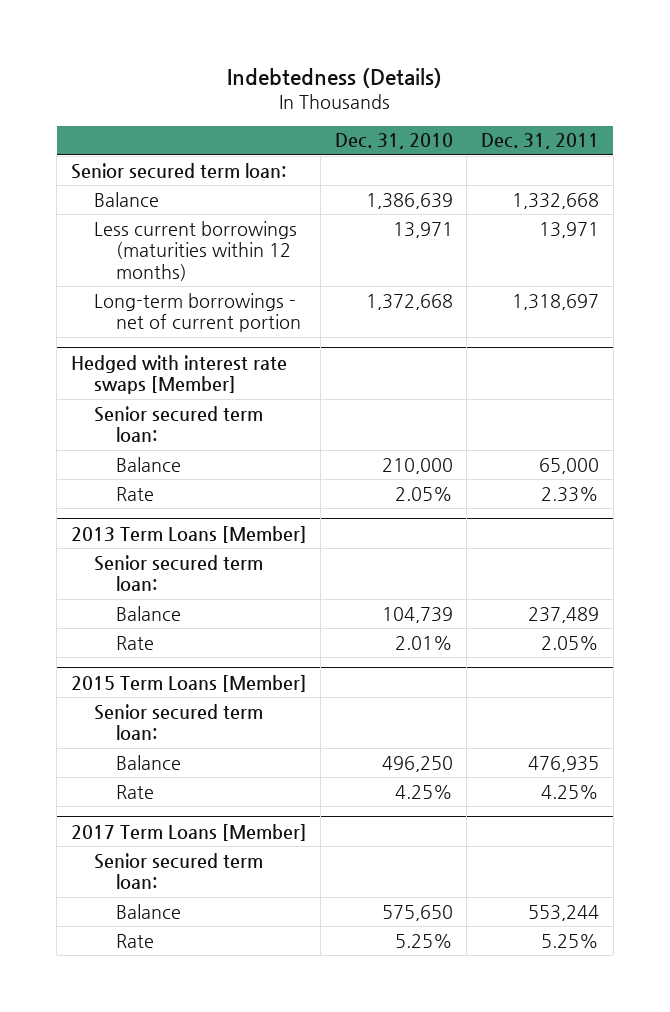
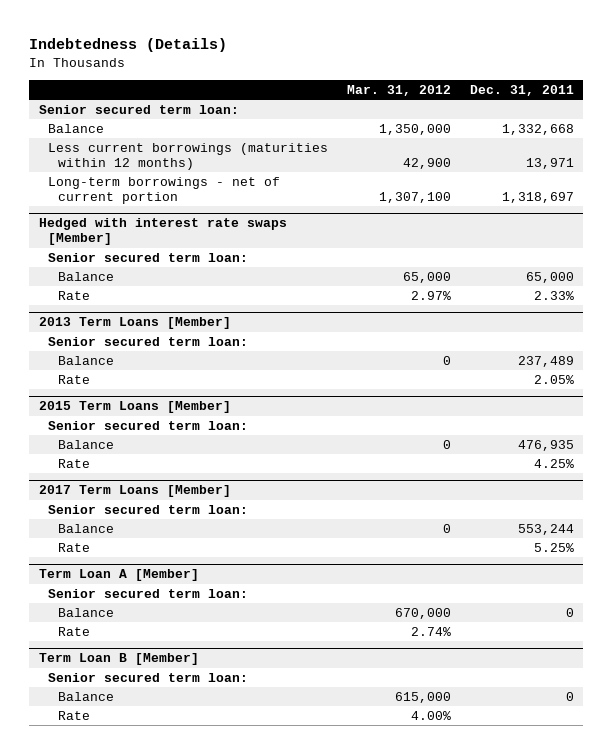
- | Dec. 31, 2010 | Dec. 31, 2011
+ | Mar. 31, 2012 | Dec. 31, 2011
+ Term Loan A [Member]
+ Senior secured term loan:
+ Balance | 670,000 | 0
+ Rate | 2.74% |
+ Term Loan B [Member]
+ Senior secured term loan:
+ Balance | 615,000 | 0
+ Rate | 4.00% |

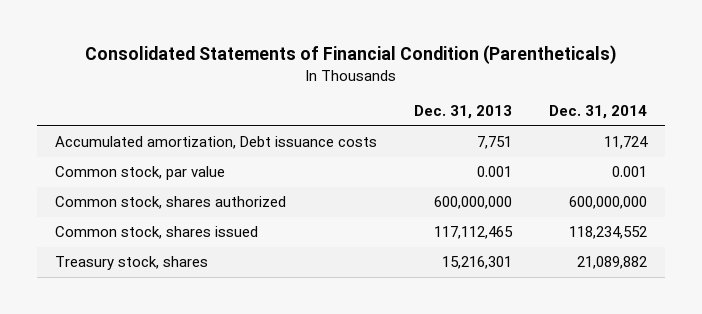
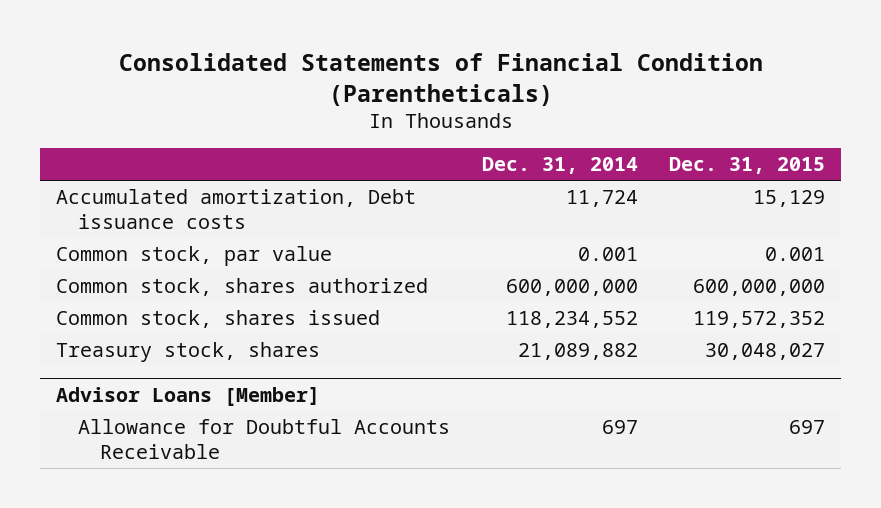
- | Dec. 31, 2013 | Dec. 31, 2014
+ | Dec. 31, 2014 | Dec. 31, 2015
+ Advisor Loans [Member]
+ Allowance for Doubtful Accounts Receivable | 697 | 697

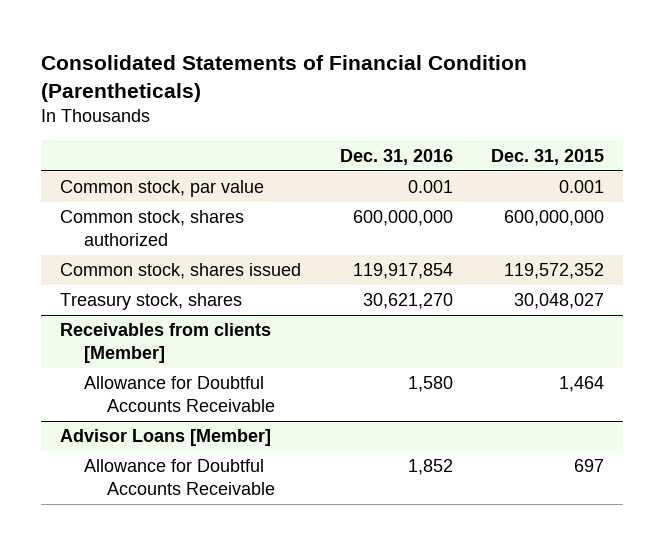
- | Dec. 31, 2014 | Dec. 31, 2015
+ | Dec. 31, 2016 | Dec. 31, 2015
- Accumulated amortization, Debt issuance costs | 11,724 | 15,129
+ Receivables from clients [Member]
+ Allowance for Doubtful Accounts Receivable | 1,580 | 1,464

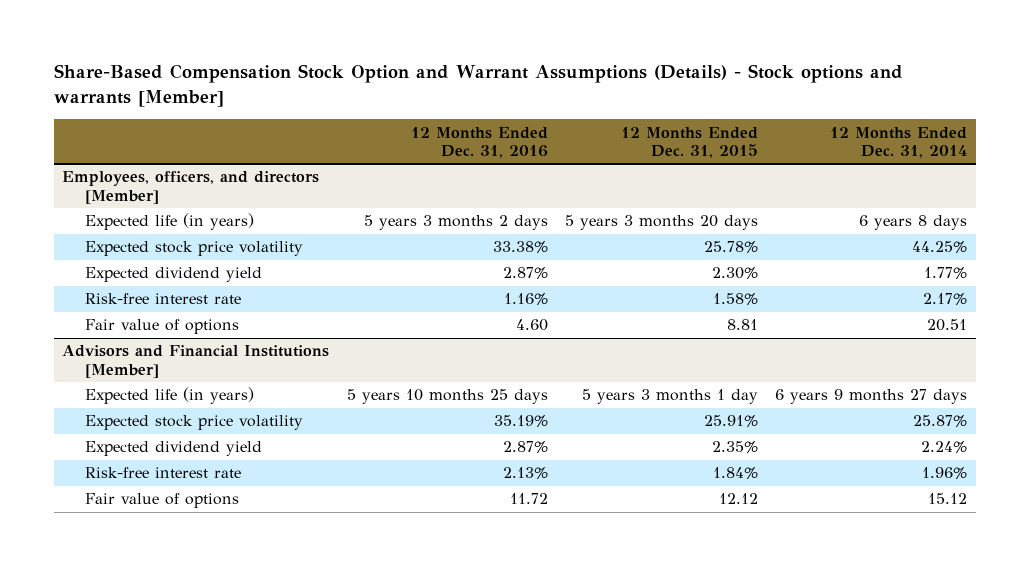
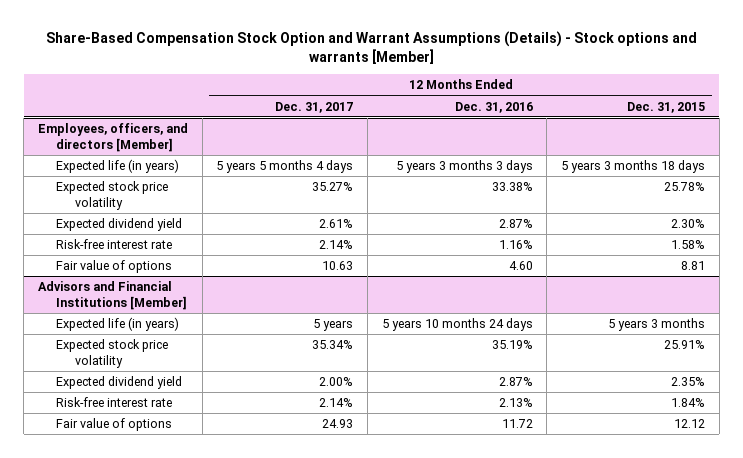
- | 12 Months Ended Dec. 31, 2016 | 12 Months Ended Dec. 31, 2015 | 12 Months Ended Dec. 31, 2014
+ | 12 Months Ended Dec. 31, 2017 | 12 Months Ended Dec. 31, 2016 | 12 Months Ended Dec. 31, 2015
@ Employees, officers, and directors [Member]
- Expected life (in years) | 5 years 3 months 2 days | 5 years 3 months 20 days | 6 years 8 days
+ Expected life (in years) | 5 years 5 months 4 days | 5 years 3 months 3 days | 5 years 3 months 18 days
@ Advisors and Financial Institutions [Member]
- Expected life (in years) | 5 years 10 months 25 days | 5 years 3 months 1 day | 6 years 9 months 27 days
+ Expected life (in years) | 5 years | 5 years 10 months 24 days | 5 years 3 months

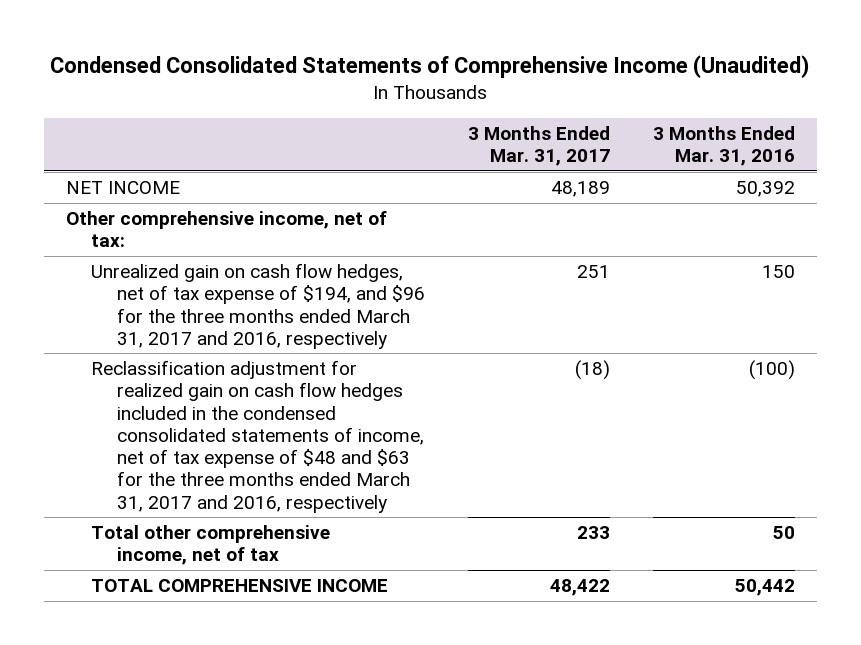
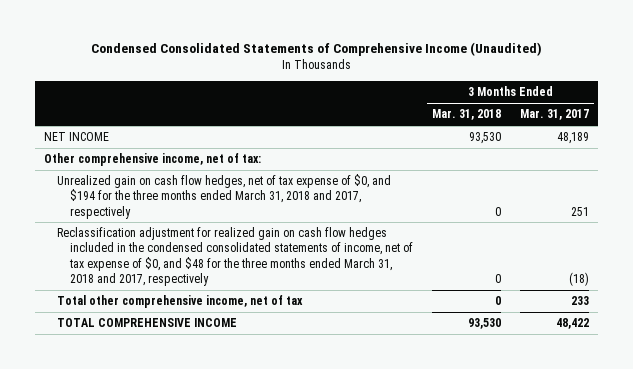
- | 3 Months Ended Mar. 31, 2017 | 3 Months Ended Mar. 31, 2016
+ | 3 Months Ended Mar. 31, 2018 | 3 Months Ended Mar. 31, 2017
- Unrealized gain on cash flow hedges, net of tax expense of $194, and $96 for the three months ended March 31, 2017 and 2016, respectively | 251 | 150
- Reclassification adjustment for realized gain on cash flow hedges included in the condensed consolidated statements of income, net of tax expense of $48 and $63 for the three months ended March 31, 2017 and 2016, respectively | (18) | (100)
+ Unrealized gain on cash flow hedges, net of tax expense of $0, and $194 for the three months ended March 31, 2018 and 2017, respectively | 0 | 251
+ Reclassification adjustment for realized gain on cash flow hedges included in the condensed consolidated statements of income, net of tax expense of $0, and $48 for the three months ended March 31, 2018 and 2017, respectively | 0 | (18)

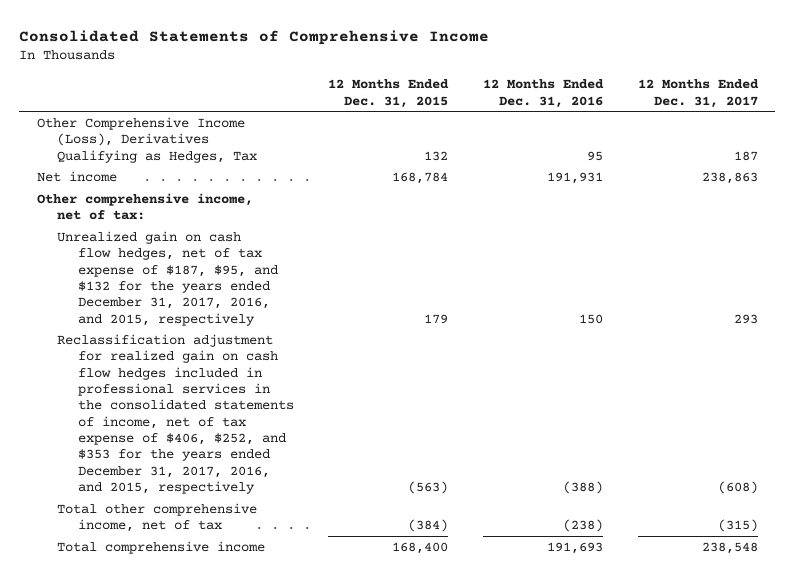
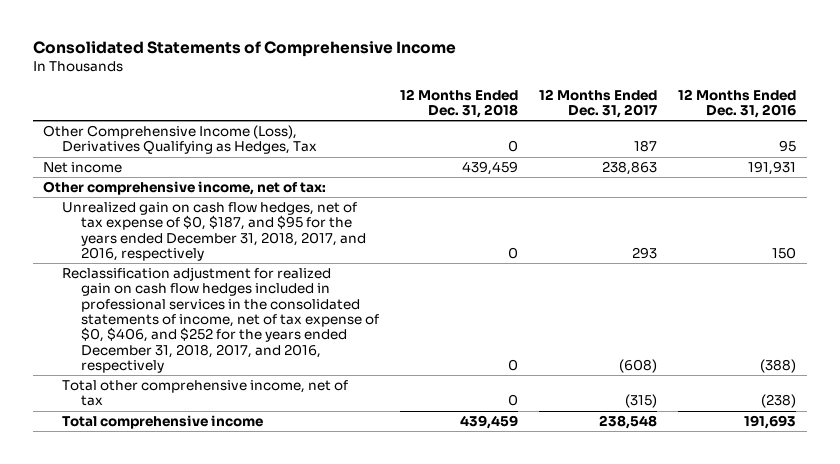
- | 12 Months Ended Dec. 31, 2015 | 12 Months Ended Dec. 31, 2016 | 12 Months Ended Dec. 31, 2017
+ | 12 Months Ended Dec. 31, 2018 | 12 Months Ended Dec. 31, 2017 | 12 Months Ended Dec. 31, 2016
- Unrealized gain on cash flow hedges, net of tax expense of $187, $95, and $132 for the years ended December 31, 2017, 2016, and 2015, respectively | 179 | 150 | 293
- Reclassification adjustment for realized gain on cash flow hedges included in professional services in the consolidated statements of income, net of tax expense of $406, $252, and $353 for the years ended December 31, 2017, 2016, and 2015, respectively | (563) | (388) | (608)
+ Unrealized gain on cash flow hedges, net of tax expense of $0, $187, and $95 for the years ended December 31, 2018, 2017, and 2016, respectively | 0 | 293 | 150
+ Reclassification adjustment for realized gain on cash flow hedges included in professional services in the consolidated statements of income, net of tax expense of $0, $406, and $252 for the years ended December 31, 2018, 2017, and 2016, respectively | 0 | (608) | (388)

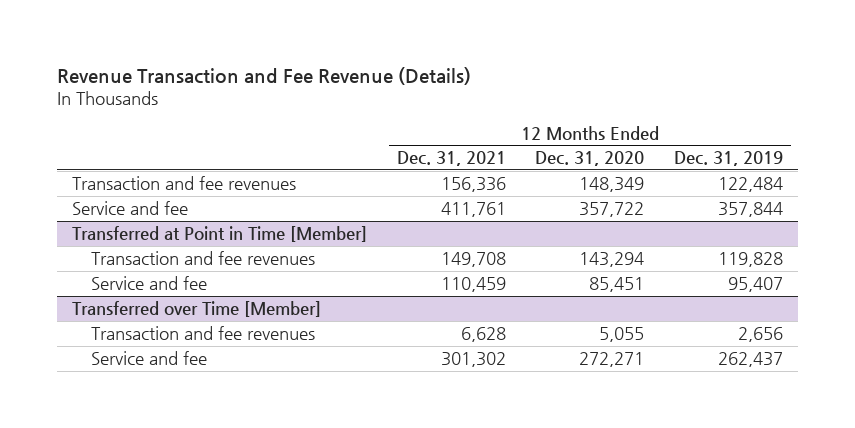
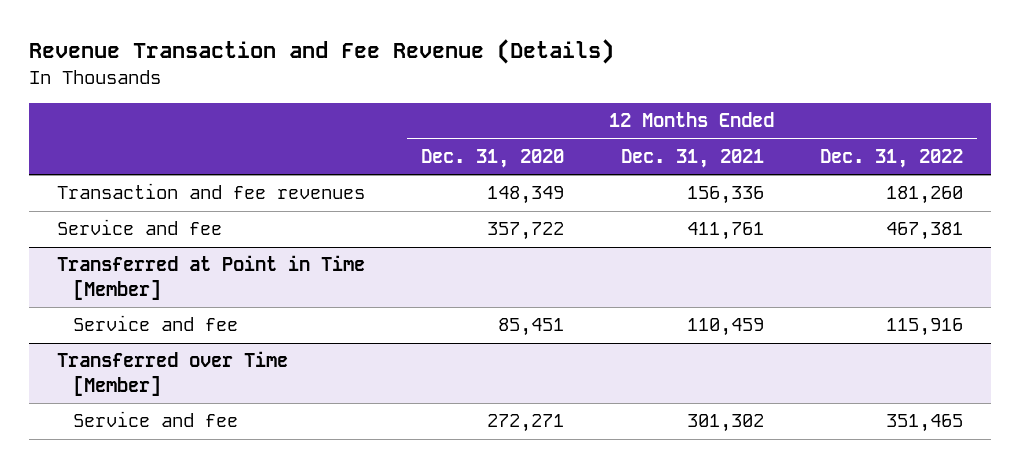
- | 12 Months Ended Dec. 31, 2021 | 12 Months Ended Dec. 31, 2020 | 12 Months Ended Dec. 31, 2019
+ | 12 Months Ended Dec. 31, 2020 | 12 Months Ended Dec. 31, 2021 | 12 Months Ended Dec. 31, 2022
@ Transferred at Point in Time [Member]
- Transaction and fee revenues | 149,708 | 143,294 | 119,828
@ Transferred over Time [Member]
- Transaction and fee revenues | 6,628 | 5,055 | 2,656

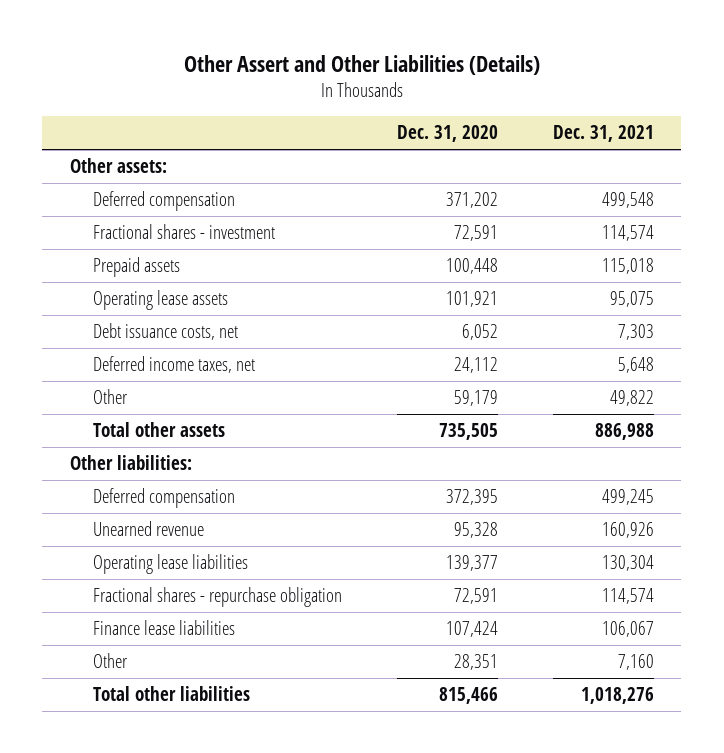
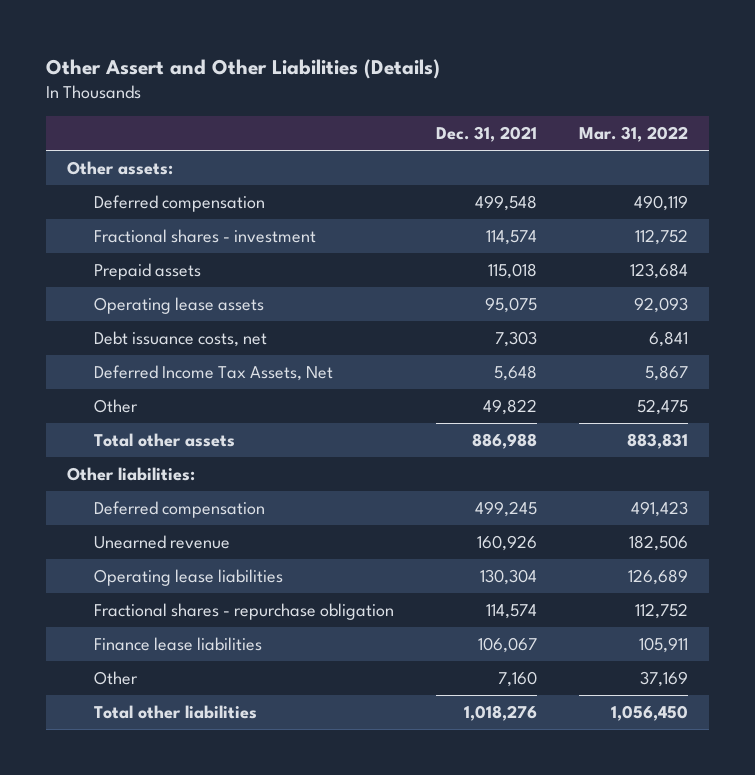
- | Dec. 31, 2020 | Dec. 31, 2021
+ | Dec. 31, 2021 | Mar. 31, 2022
- Deferred income taxes, net | 24,112 | 5,648
+ Deferred Income Tax Assets, Net | 5,648 | 5,867

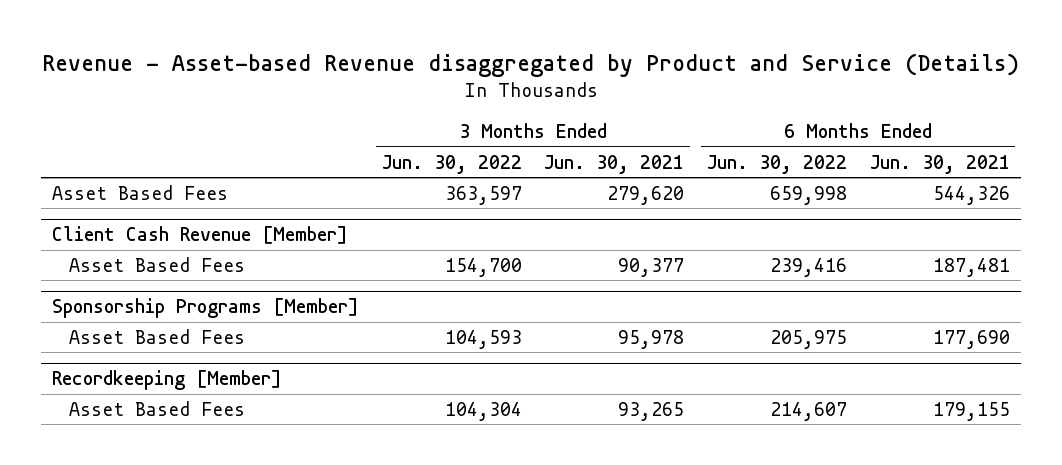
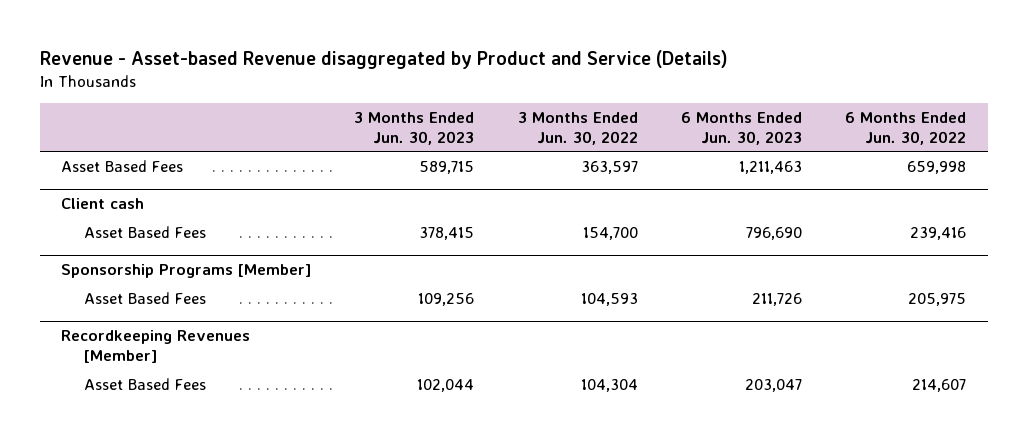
- | 3 Months Ended Jun. 30, 2022 | 3 Months Ended Jun. 30, 2021 | 6 Months Ended Jun. 30, 2022 | 6 Months Ended Jun. 30, 2021
+ | 3 Months Ended Jun. 30, 2023 | 3 Months Ended Jun. 30, 2022 | 6 Months Ended Jun. 30, 2023 | 6 Months Ended Jun. 30, 2022
- Client Cash Revenue [Member]
+ Client cash
- Recordkeeping [Member]
+ Recordkeeping Revenues [Member]

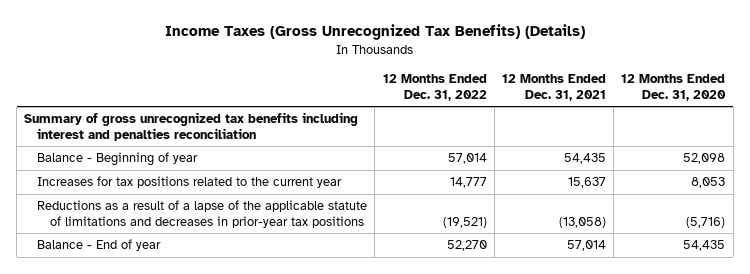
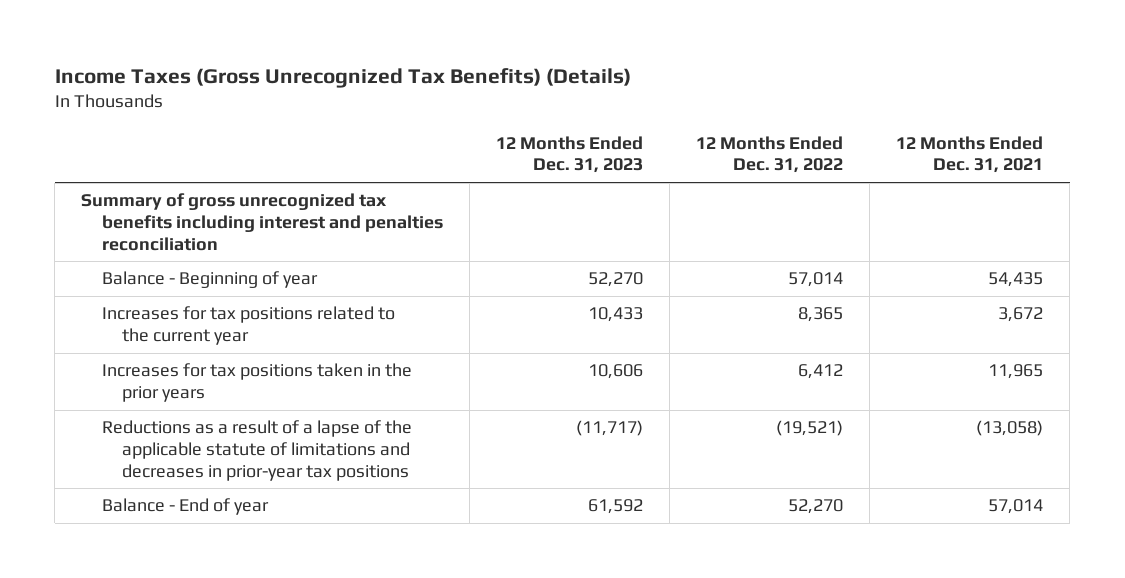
- | 12 Months Ended Dec. 31, 2022 | 12 Months Ended Dec. 31, 2021 | 12 Months Ended Dec. 31, 2020
+ | 12 Months Ended Dec. 31, 2023 | 12 Months Ended Dec. 31, 2022 | 12 Months Ended Dec. 31, 2021
- Increases for tax positions related to the current year | 14,777 | 15,637 | 8,053
+ Increases for tax positions related to the current year | 10,433 | 8,365 | 3,672
+ Increases for tax positions taken in the prior years | 10,606 | 6,412 | 11,965

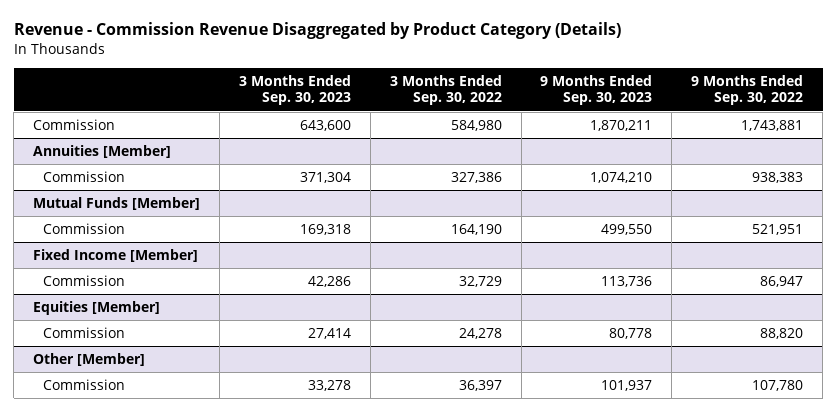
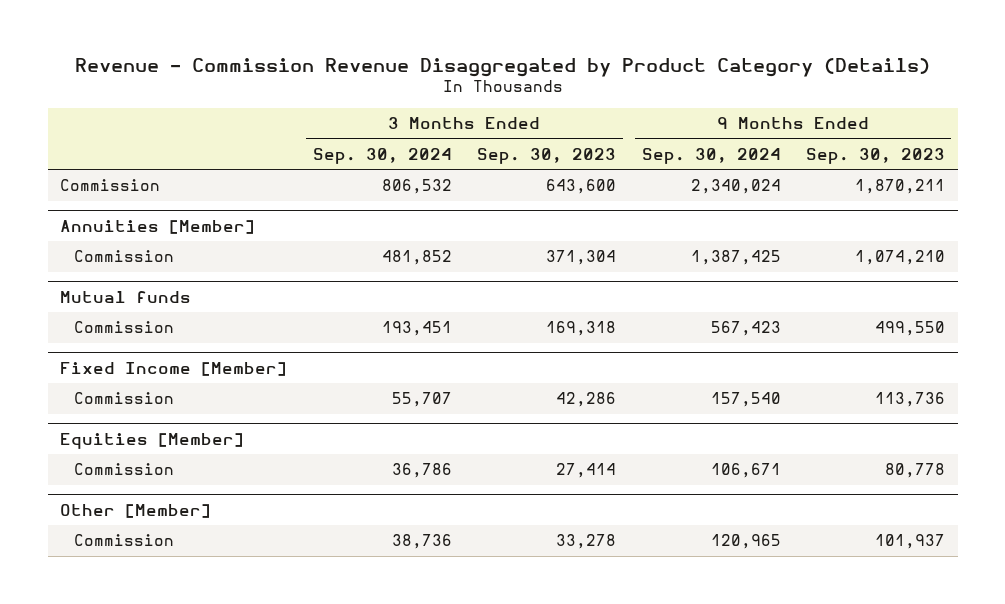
- | 3 Months Ended Sep. 30, 2023 | 3 Months Ended Sep. 30, 2022 | 9 Months Ended Sep. 30, 2023 | 9 Months Ended Sep. 30, 2022
+ | 3 Months Ended Sep. 30, 2024 | 3 Months Ended Sep. 30, 2023 | 9 Months Ended Sep. 30, 2024 | 9 Months Ended Sep. 30, 2023
- Mutual Funds [Member]
+ Mutual funds

